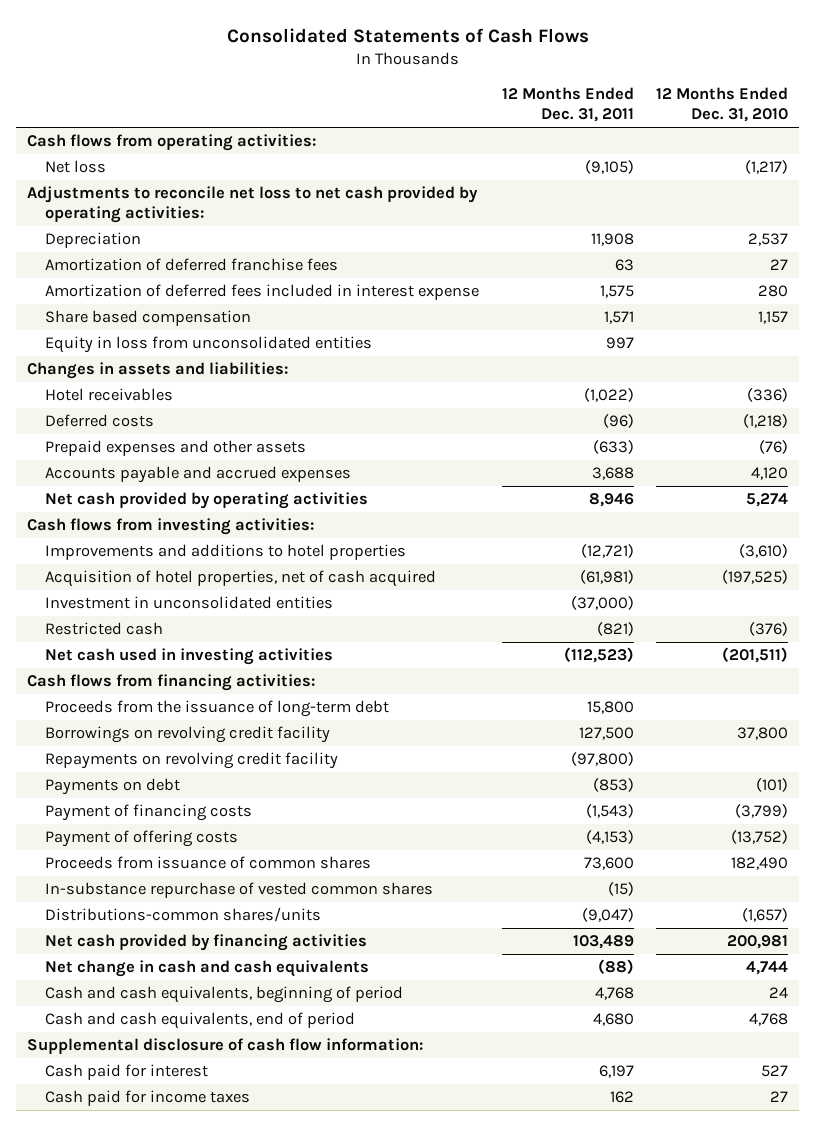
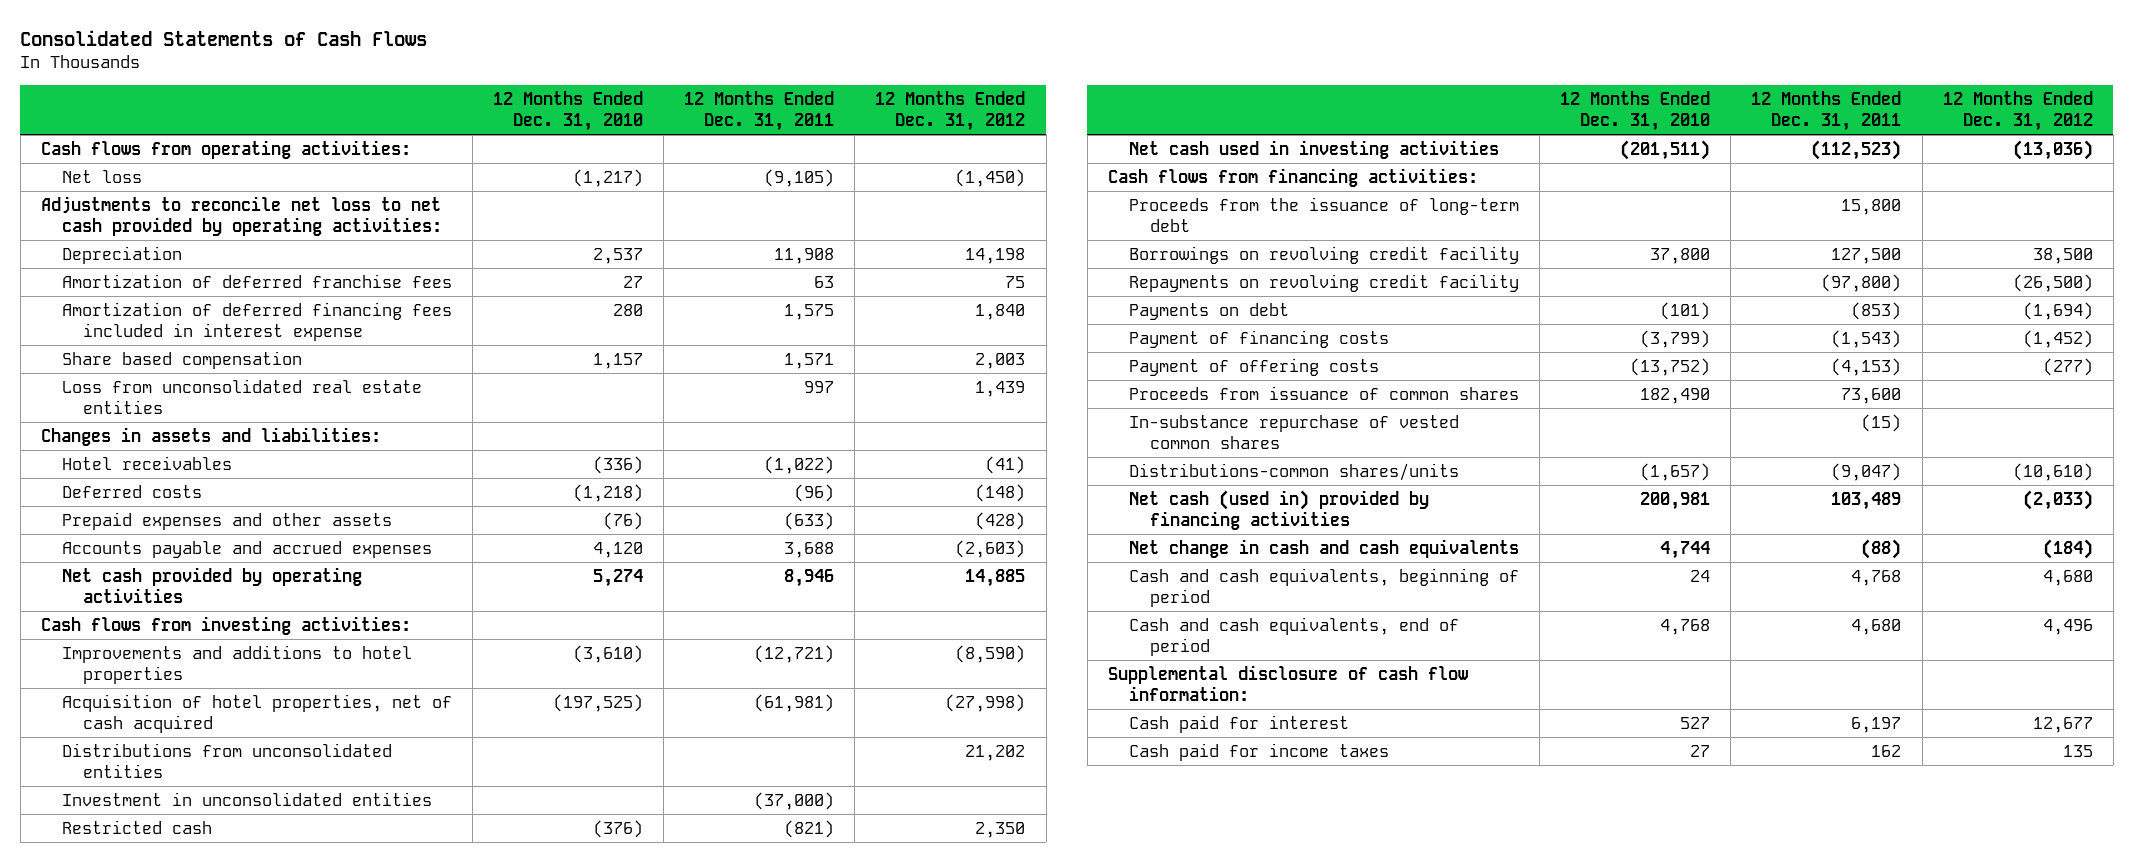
- | 12 Months Ended Dec. 31, 2011 | 12 Months Ended Dec. 31, 2010
+ | 12 Months Ended Dec. 31, 2010 | 12 Months Ended Dec. 31, 2011 | 12 Months Ended Dec. 31, 2012
- Amortization of deferred fees included in interest expense | 1,575 | 280
+ Amortization of deferred financing fees included in interest expense | 280 | 1,575 | 1,840
- Equity in loss from unconsolidated entities | 997 |
+ Loss from unconsolidated real estate entities | | 997 | 1,439
+ Distributions from unconsolidated entities | | | 21,202
- Net cash provided by financing activities | 103,489 | 200,981
+ Net cash (used in) provided by financing activities | 200,981 | 103,489 | (2,033)

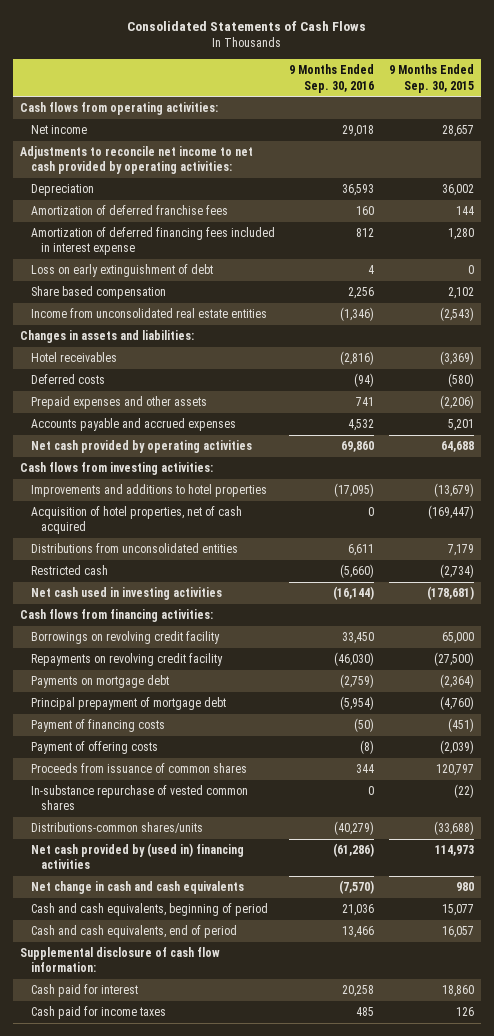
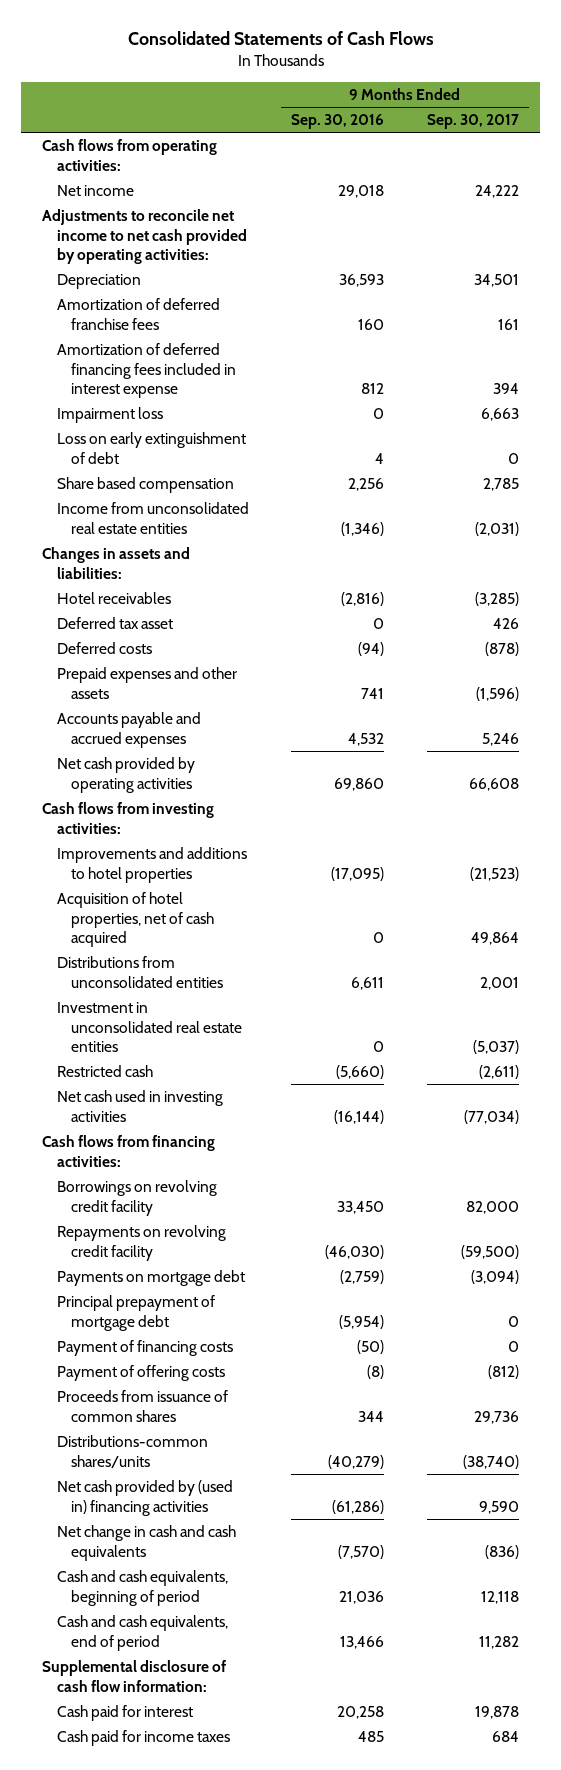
- | 9 Months Ended Sep. 30, 2016 | 9 Months Ended Sep. 30, 2015
+ | 9 Months Ended Sep. 30, 2016 | 9 Months Ended Sep. 30, 2017
+ Impairment loss | 0 | 6,663
+ Deferred tax asset | 0 | 426
+ Investment in unconsolidated real estate entities | 0 | (5,037)
- In-substance repurchase of vested common shares | 0 | (22)

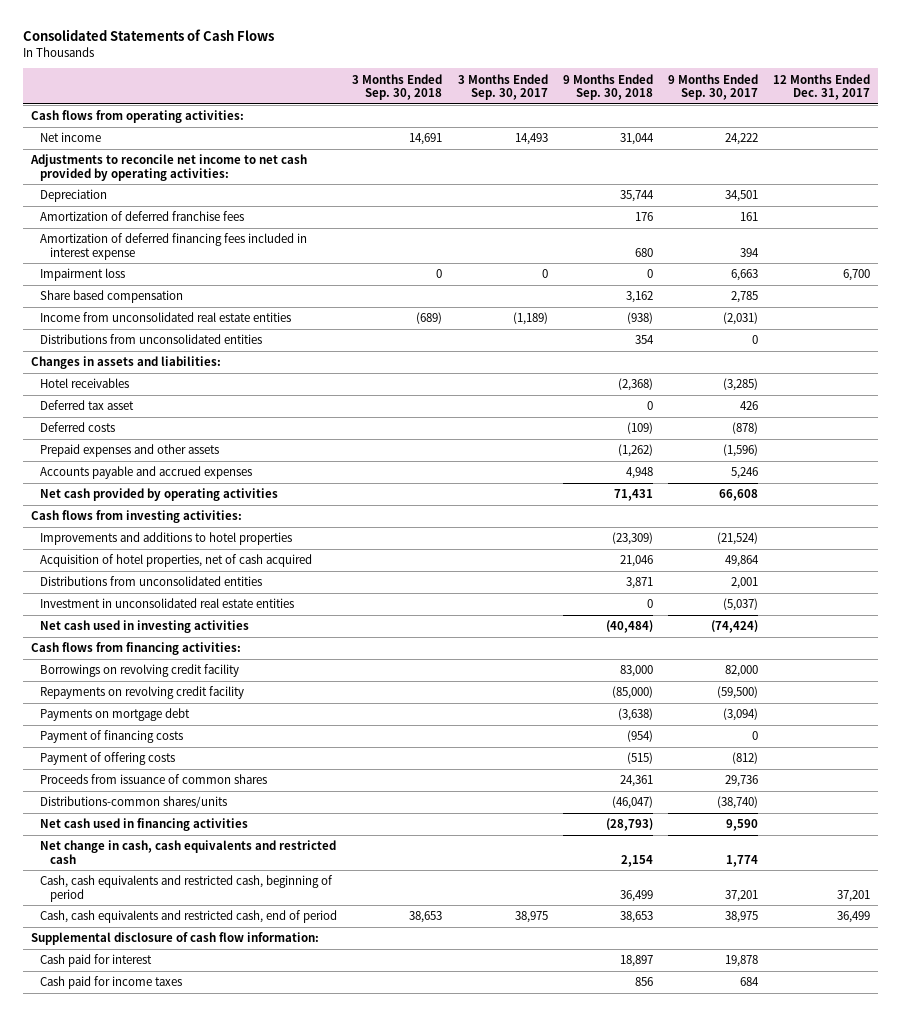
- | 9 Months Ended Sep. 30, 2016 | 9 Months Ended Sep. 30, 2017
+ | 3 Months Ended Sep. 30, 2018 | 3 Months Ended Sep. 30, 2017 | 9 Months Ended Sep. 30, 2018 | 9 Months Ended Sep. 30, 2017 | 12 Months Ended Dec. 31, 2017
- Loss on early extinguishment of debt | 4 | 0
+ Distributions from unconsolidated entities | | | 354 | 0 |
- Improvements and additions to hotel properties | (17,095) | (21,523)
+ Improvements and additions to hotel properties | | | (23,309) | (21,524) |
- Restricted cash | (5,660) | (2,611)
- Net cash used in investing activities | (16,144) | (77,034)
+ Net cash used in investing activities | | | (40,484) | (74,424) |
- Principal prepayment of mortgage debt | (5,954) | 0
- Net cash provided by (used in) financing activities | (61,286) | 9,590
- Net change in cash and cash equivalents | (7,570) | (836)
- Cash and cash equivalents, beginning of period | 21,036 | 12,118
- Cash and cash equivalents, end of period | 13,466 | 11,282
+ Net cash used in financing activities | | | (28,793) | 9,590 |
+ Net change in cash, cash equivalents and restricted cash | | | 2,154 | 1,774 |
+ Cash, cash equivalents and restricted cash, beginning of period | | | 36,499 | 37,201 | 37,201
+ Cash, cash equivalents and restricted cash, end of period | 38,653 | 38,975 | 38,653 | 38,975 | 36,499

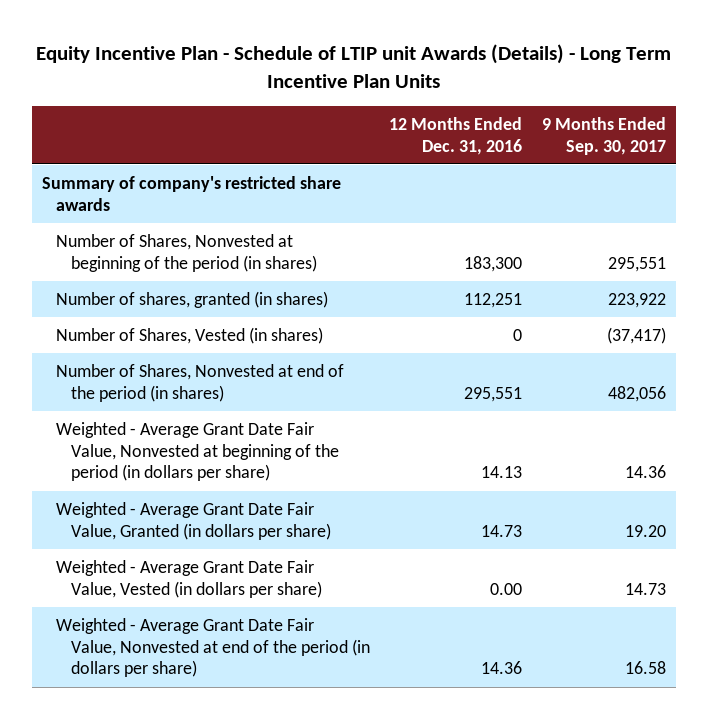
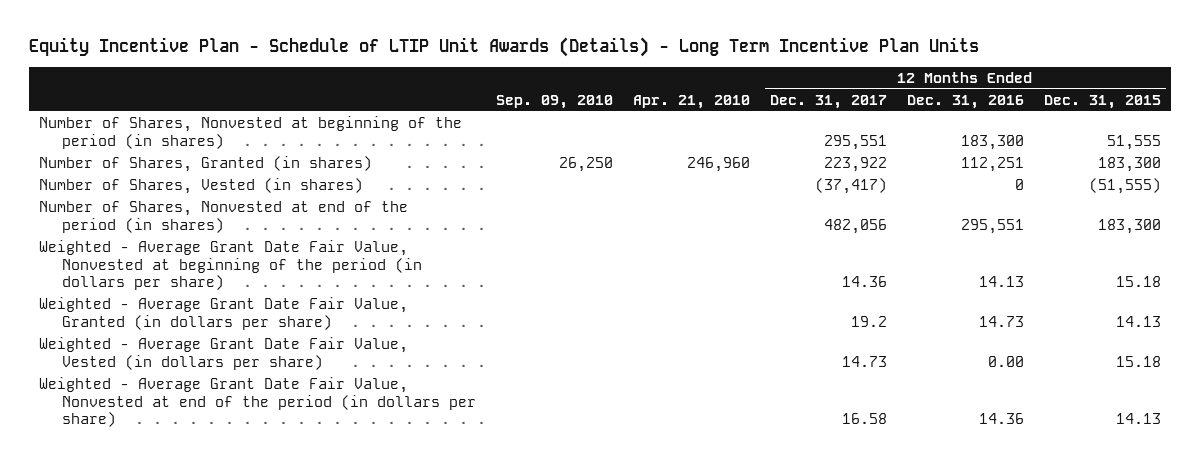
- Equity Incentive Plan - Schedule of LTIP unit Awards (Details) - Long Term Incentive Plan Units
+ Equity Incentive Plan - Schedule of LTIP Unit Awards (Details) - Long Term Incentive Plan Units
- | 12 Months Ended Dec. 31, 2016 | 9 Months Ended Sep. 30, 2017
+ | Sep. 09, 2010 | Apr. 21, 2010 | 12 Months Ended Dec. 31, 2017 | 12 Months Ended Dec. 31, 2016 | 12 Months Ended Dec. 31, 2015
- Summary of company's restricted share awards
- Number of shares, granted (in shares) | 112,251 | 223,922
+ Number of Shares, Granted (in shares) | 26,250 | 246,960 | 223,922 | 112,251 | 183,300

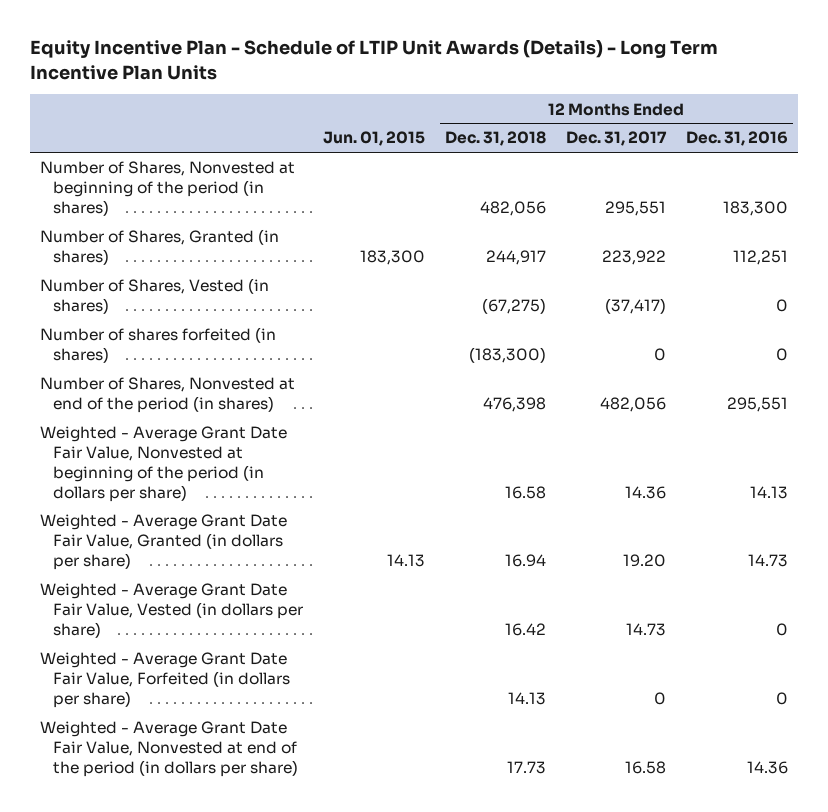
- | Sep. 09, 2010 | Apr. 21, 2010 | 12 Months Ended Dec. 31, 2017 | 12 Months Ended Dec. 31, 2016 | 12 Months Ended Dec. 31, 2015
+ | Jun. 01, 2015 | 12 Months Ended Dec. 31, 2018 | 12 Months Ended Dec. 31, 2017 | 12 Months Ended Dec. 31, 2016
+ Number of shares forfeited (in shares) | | (183,300) | 0 | 0
- Weighted - Average Grant Date Fair Value, Granted (in dollars per share) | | | 19.2 | 14.73 | 14.13
- Weighted - Average Grant Date Fair Value, Vested (in dollars per share) | | | 14.73 | 0.00 | 15.18
+ Weighted - Average Grant Date Fair Value, Granted (in dollars per share) | 14.13 | 16.94 | 19.20 | 14.73
+ Weighted - Average Grant Date Fair Value, Vested (in dollars per share) | | 16.42 | 14.73 | 0
+ Weighted - Average Grant Date Fair Value, Forfeited (in dollars per share) | | 14.13 | 0 | 0

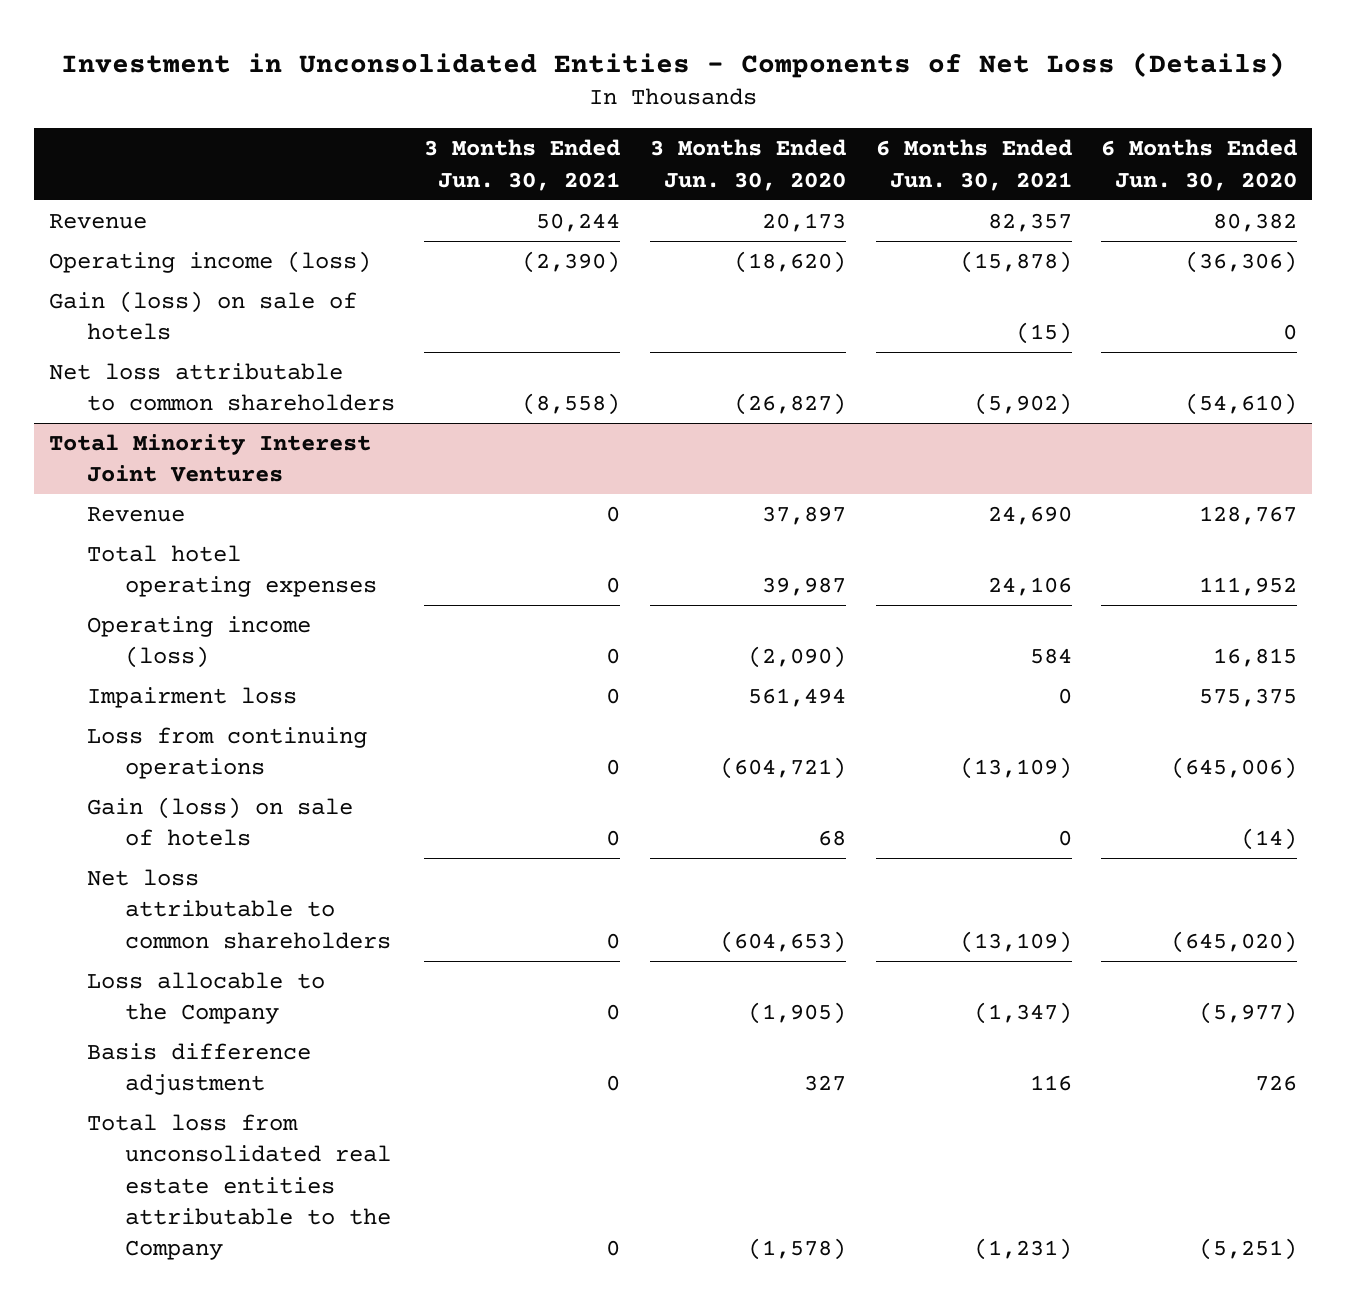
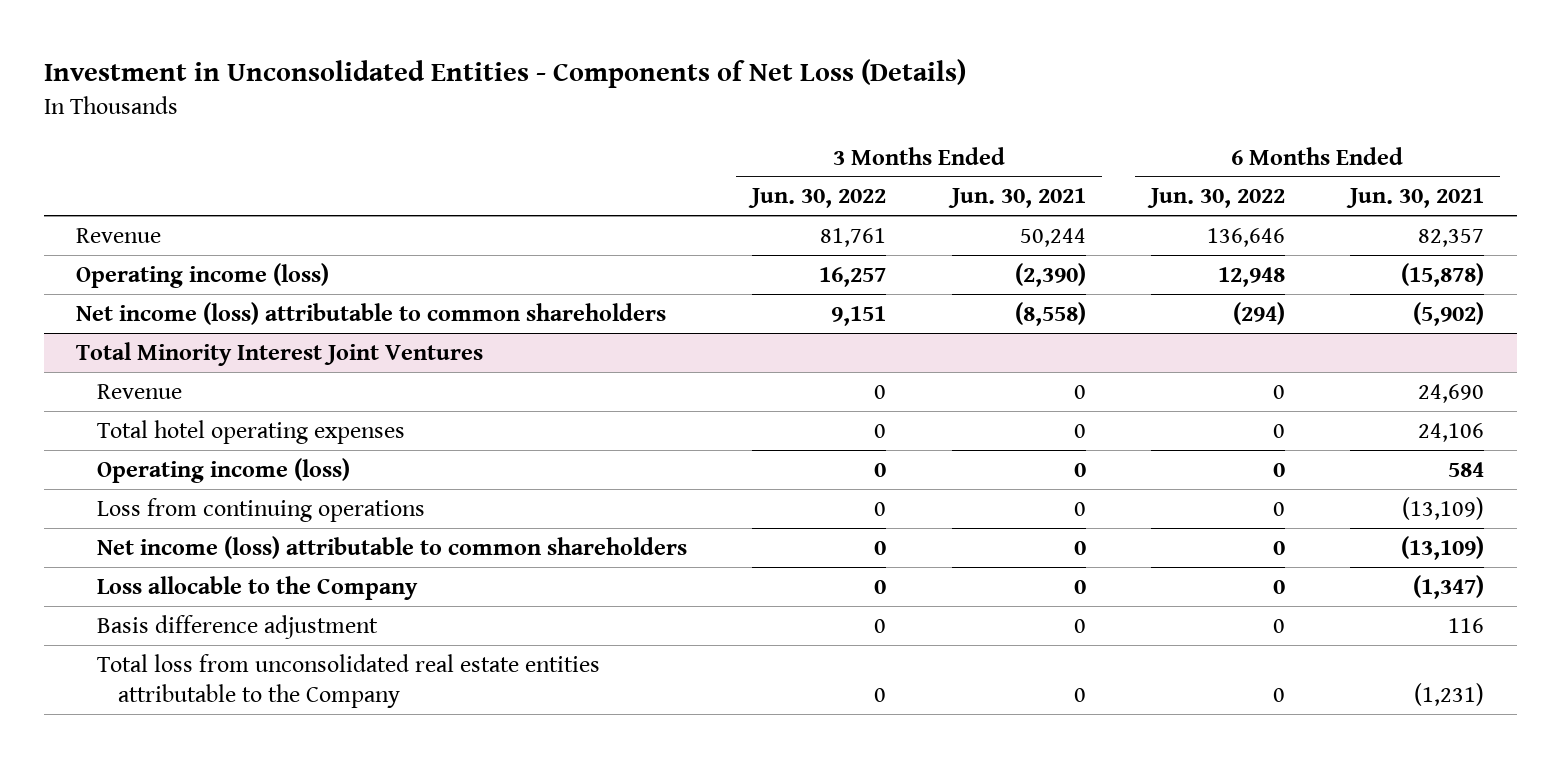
- | 3 Months Ended Jun. 30, 2021 | 3 Months Ended Jun. 30, 2020 | 6 Months Ended Jun. 30, 2021 | 6 Months Ended Jun. 30, 2020
+ | 3 Months Ended Jun. 30, 2022 | 3 Months Ended Jun. 30, 2021 | 6 Months Ended Jun. 30, 2022 | 6 Months Ended Jun. 30, 2021
- Gain (loss) on sale of hotels | | | (15) | 0
- Net loss attributable to common shareholders | (8,558) | (26,827) | (5,902) | (54,610)
+ Net income (loss) attributable to common shareholders | 9,151 | (8,558) | (294) | (5,902)
@ Total Minority Interest Joint Ventures
- Impairment loss | 0 | 561,494 | 0 | 575,375
- Gain (loss) on sale of hotels | 0 | 68 | 0 | (14)
- Net loss attributable to common shareholders | 0 | (604,653) | (13,109) | (645,020)
+ Net income (loss) attributable to common shareholders | 0 | 0 | 0 | (13,109)

